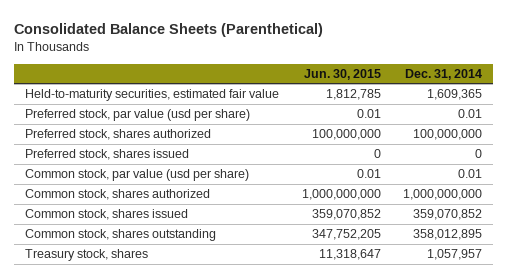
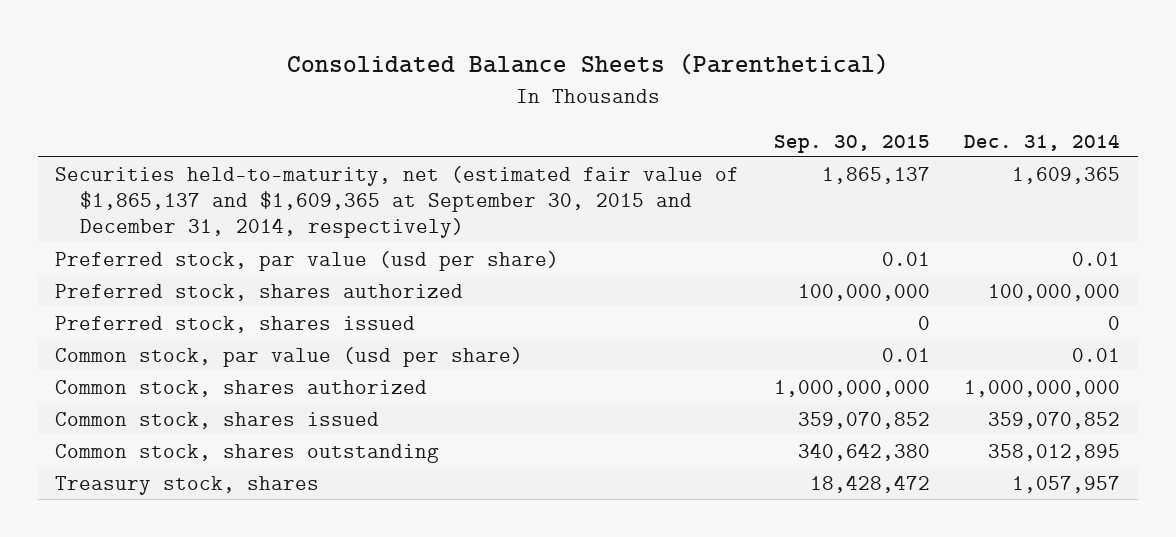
- | Jun. 30, 2015 | Dec. 31, 2014
+ | Sep. 30, 2015 | Dec. 31, 2014
- Held-to-maturity securities, estimated fair value | 1,812,785 | 1,609,365
+ Securities held-to-maturity, net (estimated fair value of $1,865,137 and $1,609,365 at September 30, 2015 and December 31, 2014, respectively) | 1,865,137 | 1,609,365

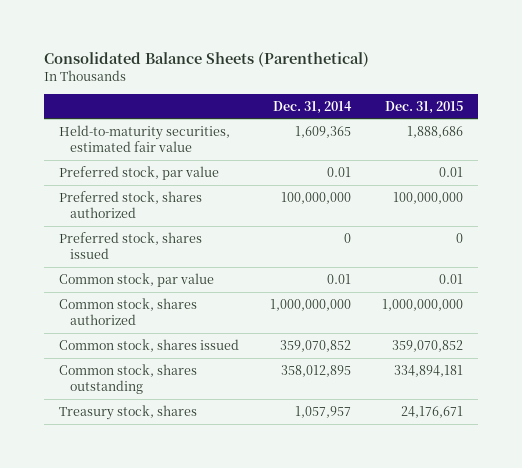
- | Sep. 30, 2015 | Dec. 31, 2014
+ | Dec. 31, 2014 | Dec. 31, 2015
- Securities held-to-maturity, net (estimated fair value of $1,865,137 and $1,609,365 at September 30, 2015 and December 31, 2014, respectively) | 1,865,137 | 1,609,365
- Preferred stock, par value (usd per share) | 0.01 | 0.01
+ Held-to-maturity securities, estimated fair value | 1,609,365 | 1,888,686
+ Preferred stock, par value | 0.01 | 0.01
- Common stock, par value (usd per share) | 0.01 | 0.01
+ Common stock, par value | 0.01 | 0.01

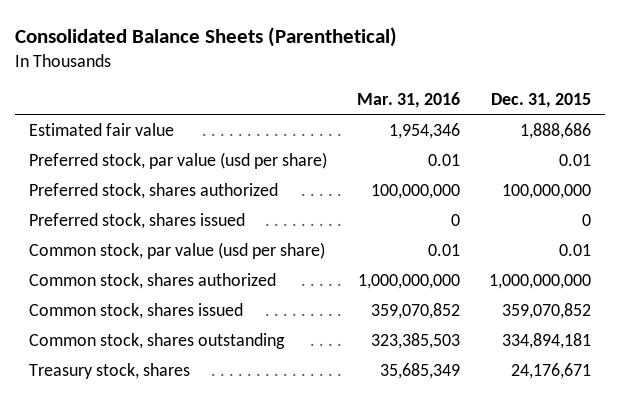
- | Dec. 31, 2014 | Dec. 31, 2015
+ | Mar. 31, 2016 | Dec. 31, 2015
- Held-to-maturity securities, estimated fair value | 1,609,365 | 1,888,686
- Preferred stock, par value | 0.01 | 0.01
+ Estimated fair value | 1,954,346 | 1,888,686
+ Preferred stock, par value (usd per share) | 0.01 | 0.01
- Common stock, par value | 0.01 | 0.01
+ Common stock, par value (usd per share) | 0.01 | 0.01

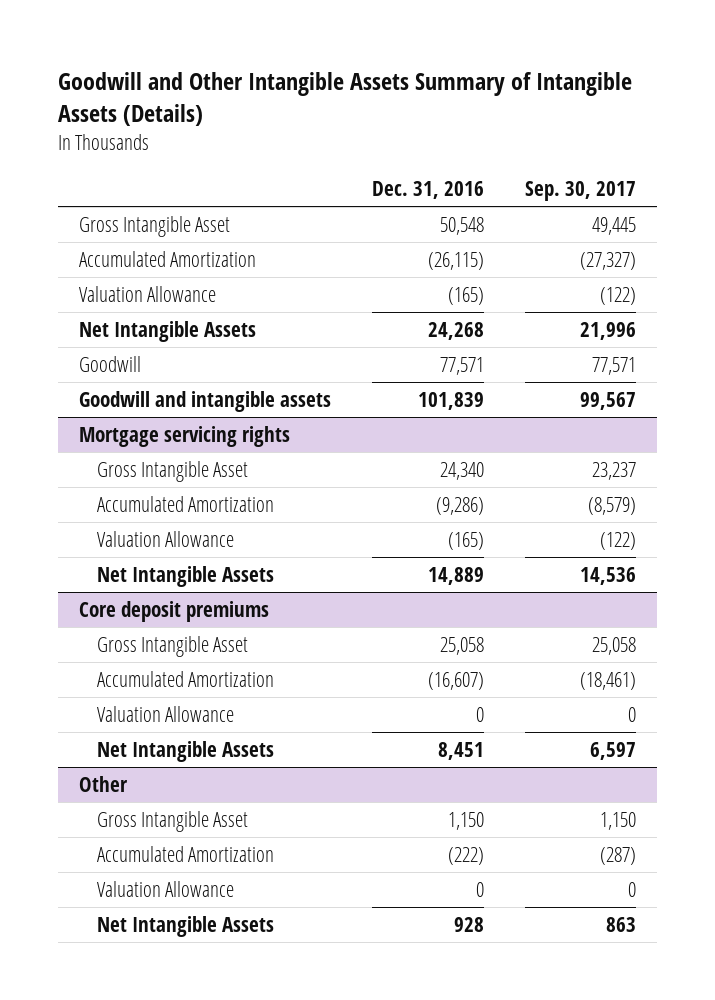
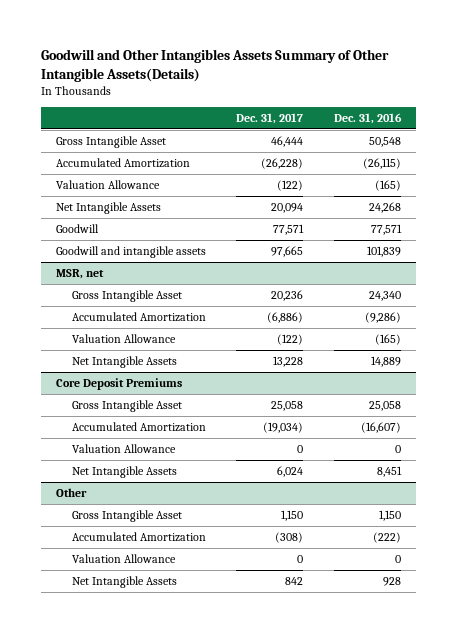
- Goodwill and Other Intangible Assets Summary of Intangible Assets (Details)
+ Goodwill and Other Intangibles Assets Summary of Other Intangible Assets(Details)
- | Dec. 31, 2016 | Sep. 30, 2017
+ | Dec. 31, 2017 | Dec. 31, 2016
- Mortgage servicing rights
+ MSR, net
- Core deposit premiums
+ Core Deposit Premiums

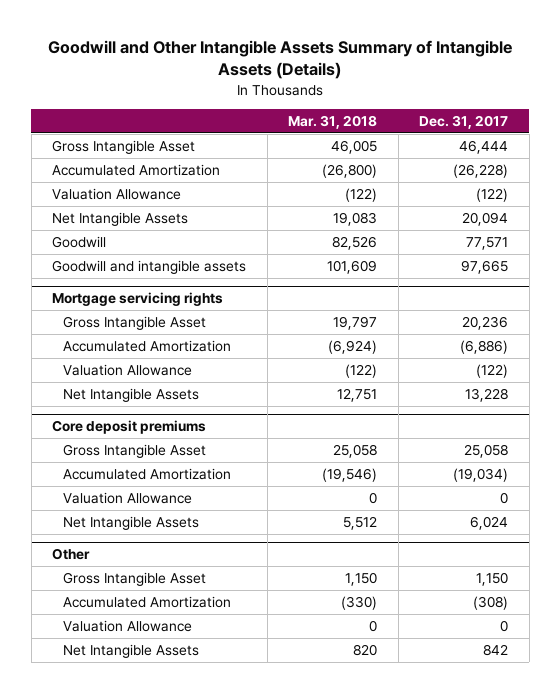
- Goodwill and Other Intangibles Assets Summary of Other Intangible Assets(Details)
+ Goodwill and Other Intangible Assets Summary of Intangible Assets (Details)
- | Dec. 31, 2017 | Dec. 31, 2016
+ | Mar. 31, 2018 | Dec. 31, 2017
- MSR, net
+ Mortgage servicing rights
- Core Deposit Premiums
+ Core deposit premiums

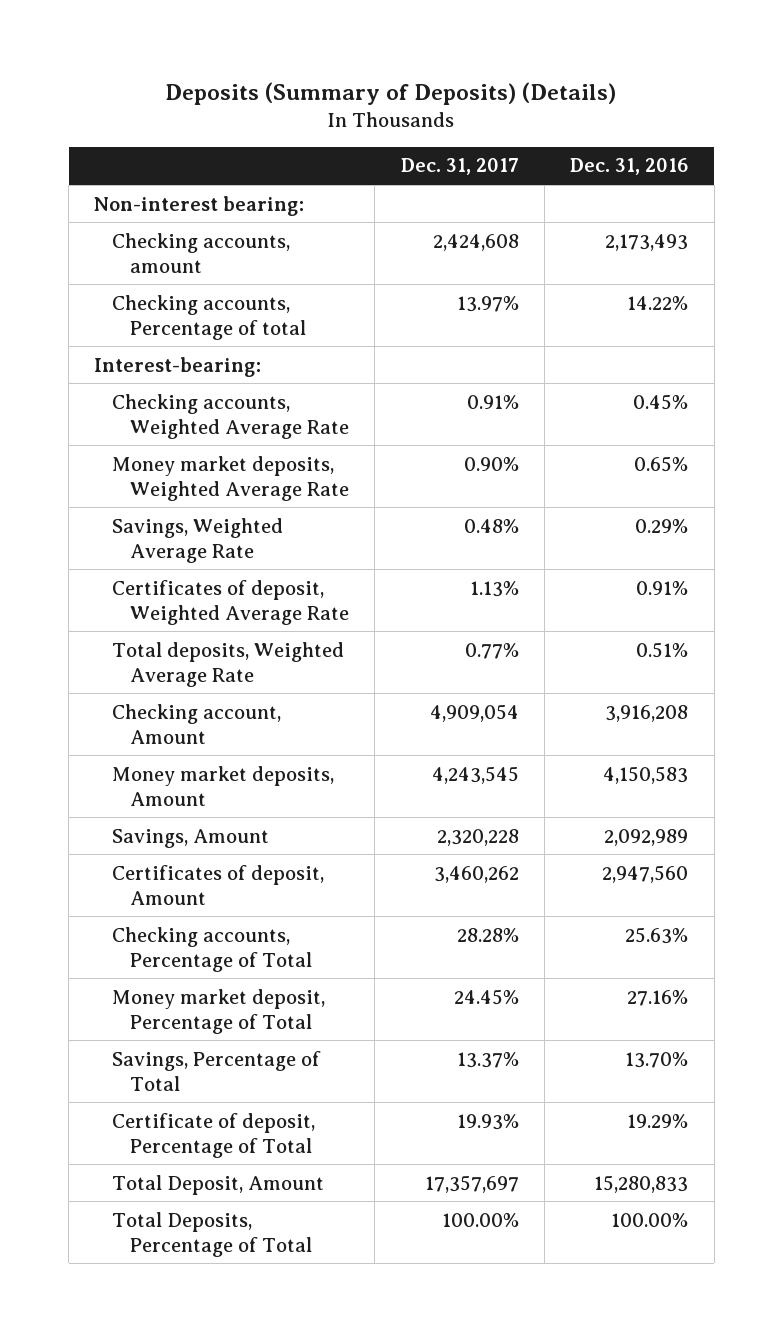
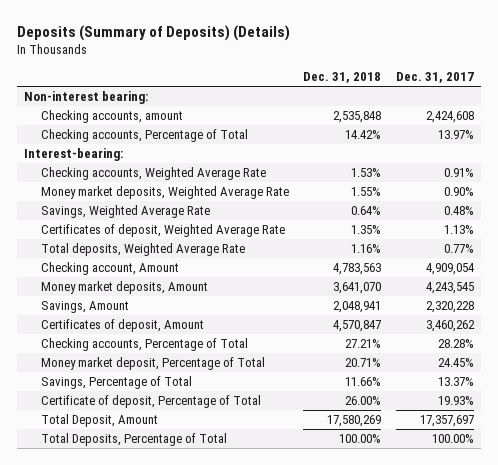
- | Dec. 31, 2017 | Dec. 31, 2016
+ | Dec. 31, 2018 | Dec. 31, 2017
- Checking accounts, Percentage of total | 13.97% | 14.22%
+ Checking accounts, Percentage of Total | 14.42% | 13.97%

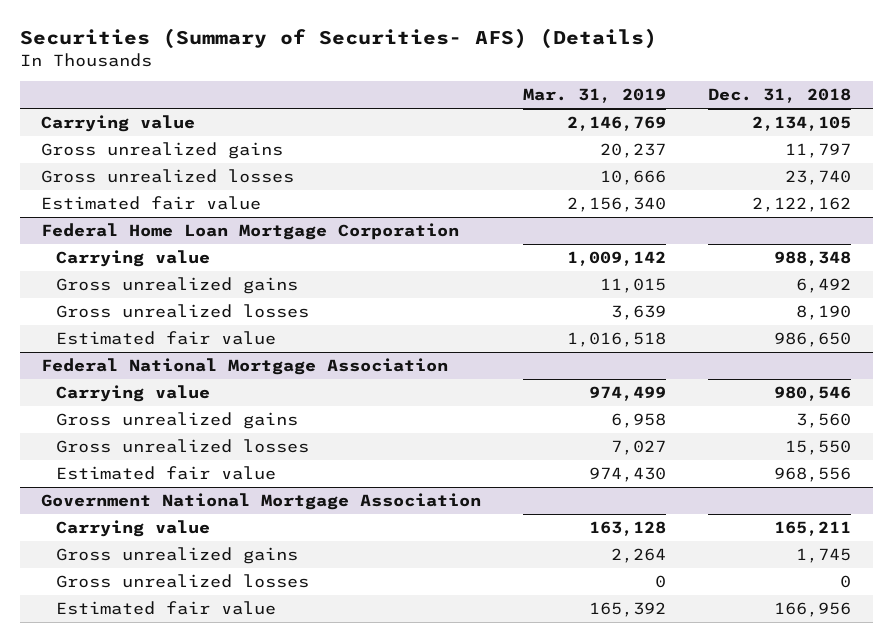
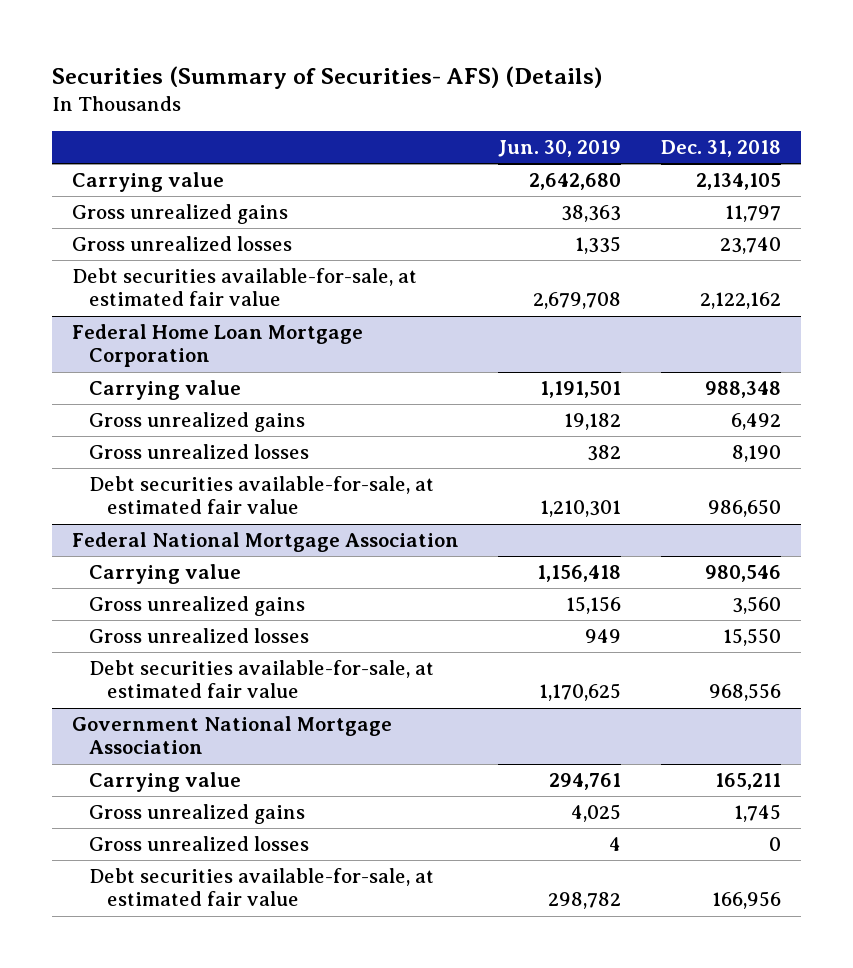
- | Mar. 31, 2019 | Dec. 31, 2018
+ | Jun. 30, 2019 | Dec. 31, 2018
- Estimated fair value | 2,156,340 | 2,122,162
+ Debt securities available-for-sale, at estimated fair value | 2,679,708 | 2,122,162
@ Federal Home Loan Mortgage Corporation
- Estimated fair value | 1,016,518 | 986,650
+ Debt securities available-for-sale, at estimated fair value | 1,210,301 | 986,650
@ Federal National Mortgage Association
- Estimated fair value | 974,430 | 968,556
+ Debt securities available-for-sale, at estimated fair value | 1,170,625 | 968,556
@ Government National Mortgage Association
- Estimated fair value | 165,392 | 166,956
+ Debt securities available-for-sale, at estimated fair value | 298,782 | 166,956

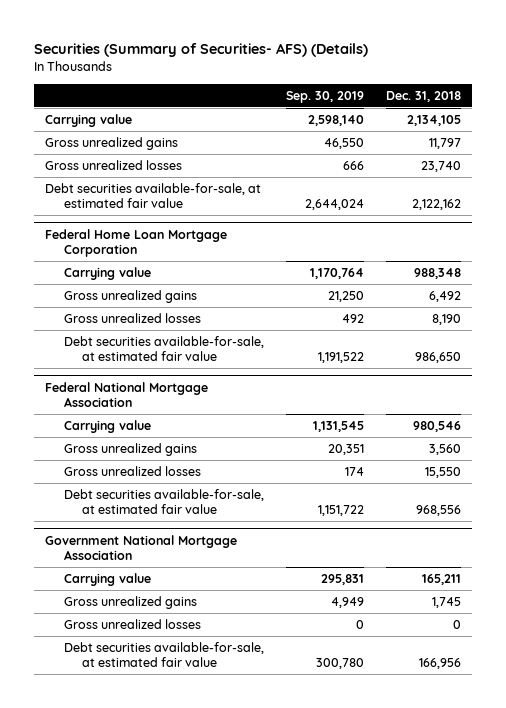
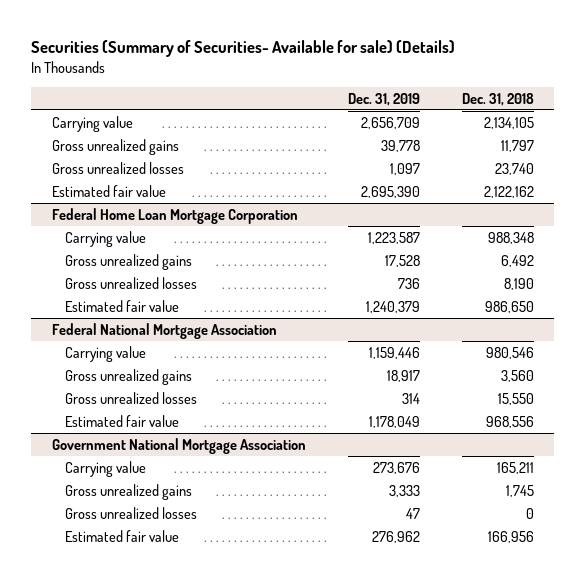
- Securities (Summary of Securities- AFS) (Details)
+ Securities (Summary of Securities- Available for sale) (Details)
- | Sep. 30, 2019 | Dec. 31, 2018
+ | Dec. 31, 2019 | Dec. 31, 2018
- Debt securities available-for-sale, at estimated fair value | 2,644,024 | 2,122,162
+ Estimated fair value | 2,695,390 | 2,122,162
@ Federal Home Loan Mortgage Corporation
- Debt securities available-for-sale, at estimated fair value | 1,191,522 | 986,650
+ Estimated fair value | 1,240,379 | 986,650
@ Federal National Mortgage Association
- Debt securities available-for-sale, at estimated fair value | 1,151,722 | 968,556
+ Estimated fair value | 1,178,049 | 968,556
@ Government National Mortgage Association
- Debt securities available-for-sale, at estimated fair value | 300,780 | 166,956
+ Estimated fair value | 276,962 | 166,956

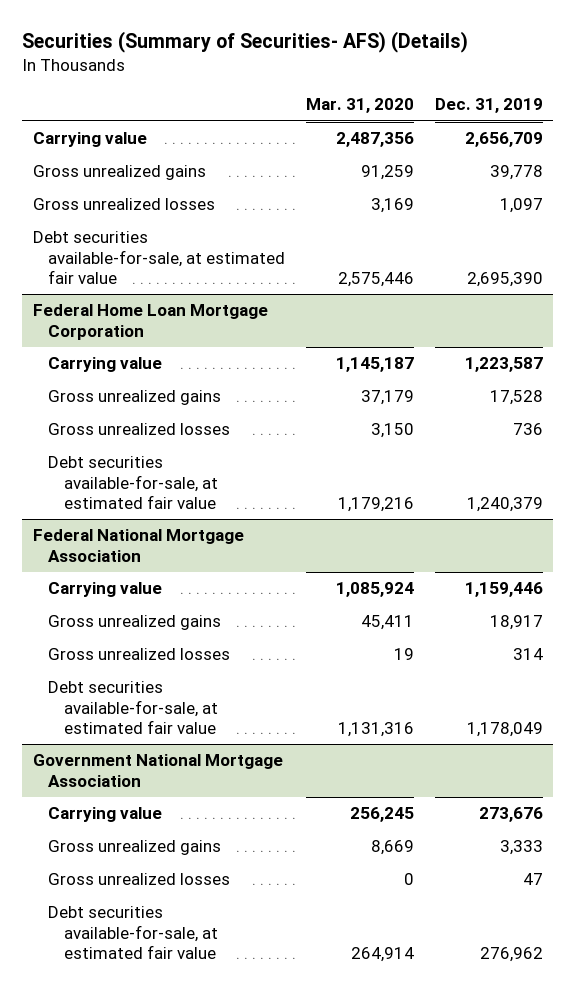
- Securities (Summary of Securities- Available for sale) (Details)
+ Securities (Summary of Securities- AFS) (Details)
- | Dec. 31, 2019 | Dec. 31, 2018
+ | Mar. 31, 2020 | Dec. 31, 2019
- Estimated fair value | 2,695,390 | 2,122,162
+ Debt securities available-for-sale, at estimated fair value | 2,575,446 | 2,695,390
@ Federal Home Loan Mortgage Corporation
- Estimated fair value | 1,240,379 | 986,650
+ Debt securities available-for-sale, at estimated fair value | 1,179,216 | 1,240,379
@ Federal National Mortgage Association
- Estimated fair value | 1,178,049 | 968,556
+ Debt securities available-for-sale, at estimated fair value | 1,131,316 | 1,178,049
@ Government National Mortgage Association
- Estimated fair value | 276,962 | 166,956
+ Debt securities available-for-sale, at estimated fair value | 264,914 | 276,962

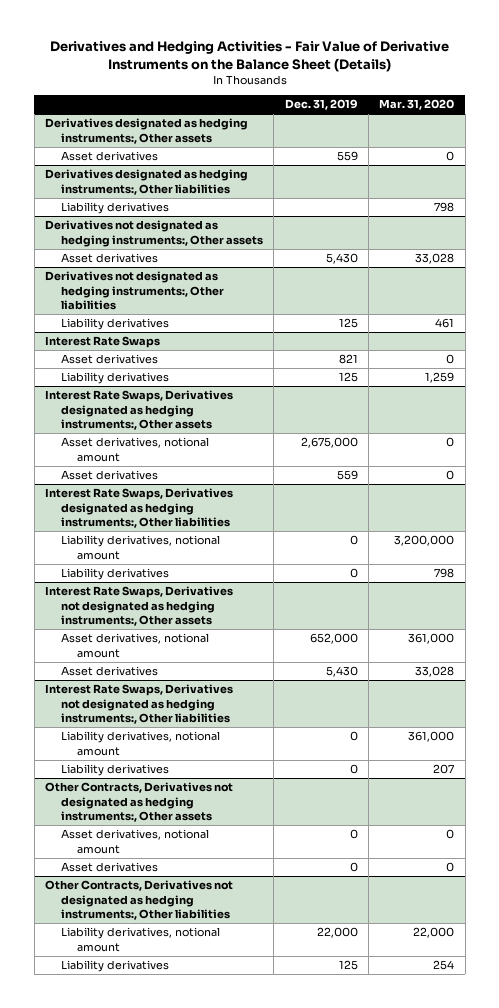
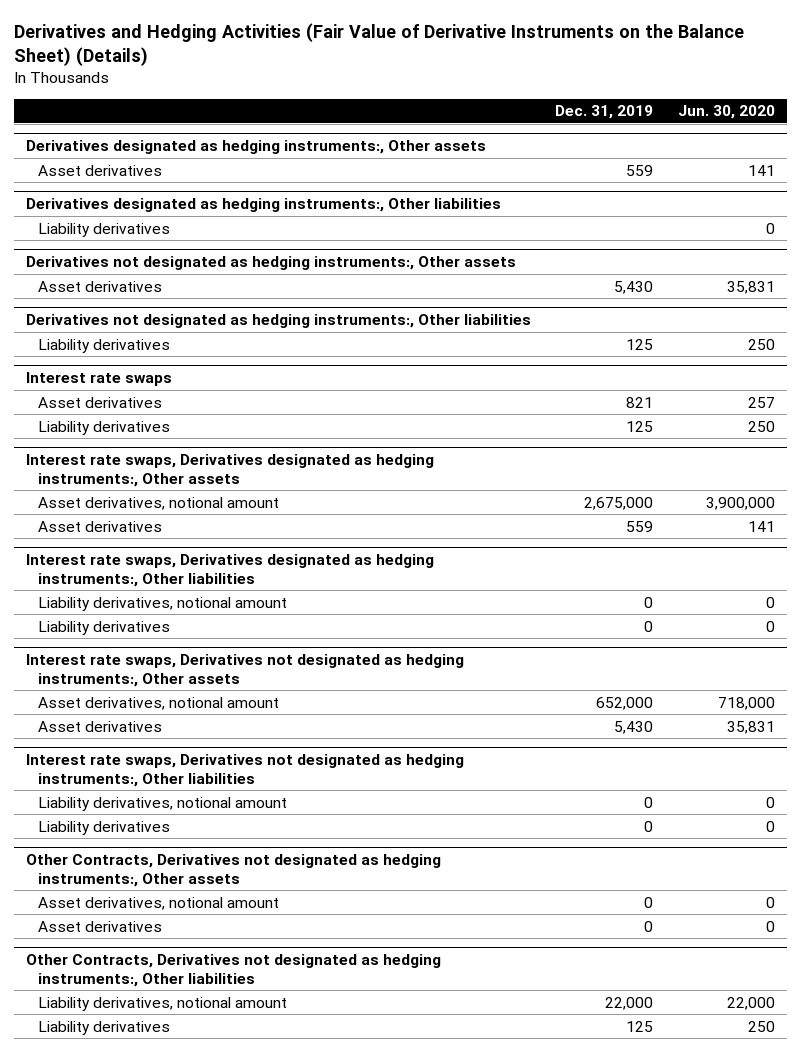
- Derivatives and Hedging Activities - Fair Value of Derivative Instruments on the Balance Sheet (Details)
+ Derivatives and Hedging Activities (Fair Value of Derivative Instruments on the Balance Sheet) (Details)
- | Dec. 31, 2019 | Mar. 31, 2020
+ | Dec. 31, 2019 | Jun. 30, 2020
- Interest Rate Swaps
+ Interest rate swaps
- Interest Rate Swaps, Derivatives designated as hedging instruments:, Other assets
+ Interest rate swaps, Derivatives designated as hedging instruments:, Other assets
- Interest Rate Swaps, Derivatives designated as hedging instruments:, Other liabilities
+ Interest rate swaps, Derivatives designated as hedging instruments:, Other liabilities
- Interest Rate Swaps, Derivatives not designated as hedging instruments:, Other assets
+ Interest rate swaps, Derivatives not designated as hedging instruments:, Other assets
- Interest Rate Swaps, Derivatives not designated as hedging instruments:, Other liabilities
+ Interest rate swaps, Derivatives not designated as hedging instruments:, Other liabilities

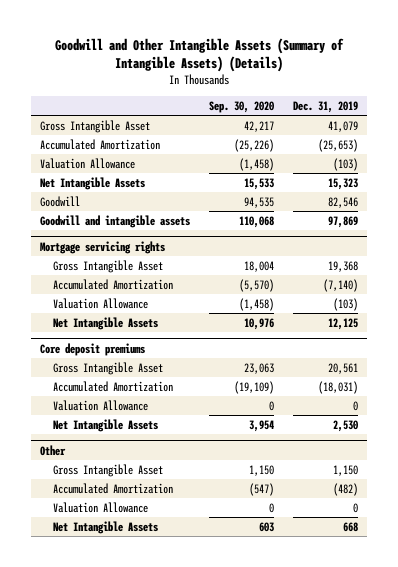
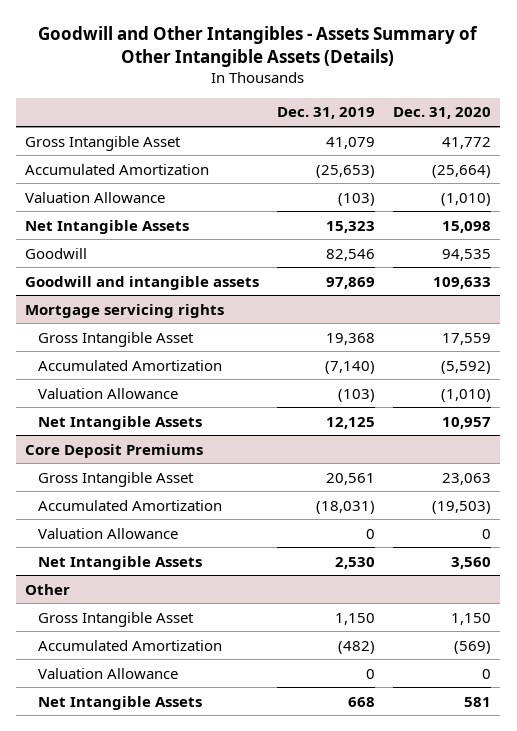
- Goodwill and Other Intangible Assets (Summary of Intangible Assets) (Details)
+ Goodwill and Other Intangibles - Assets Summary of Other Intangible Assets (Details)
- | Sep. 30, 2020 | Dec. 31, 2019
+ | Dec. 31, 2019 | Dec. 31, 2020
- Core deposit premiums
+ Core Deposit Premiums

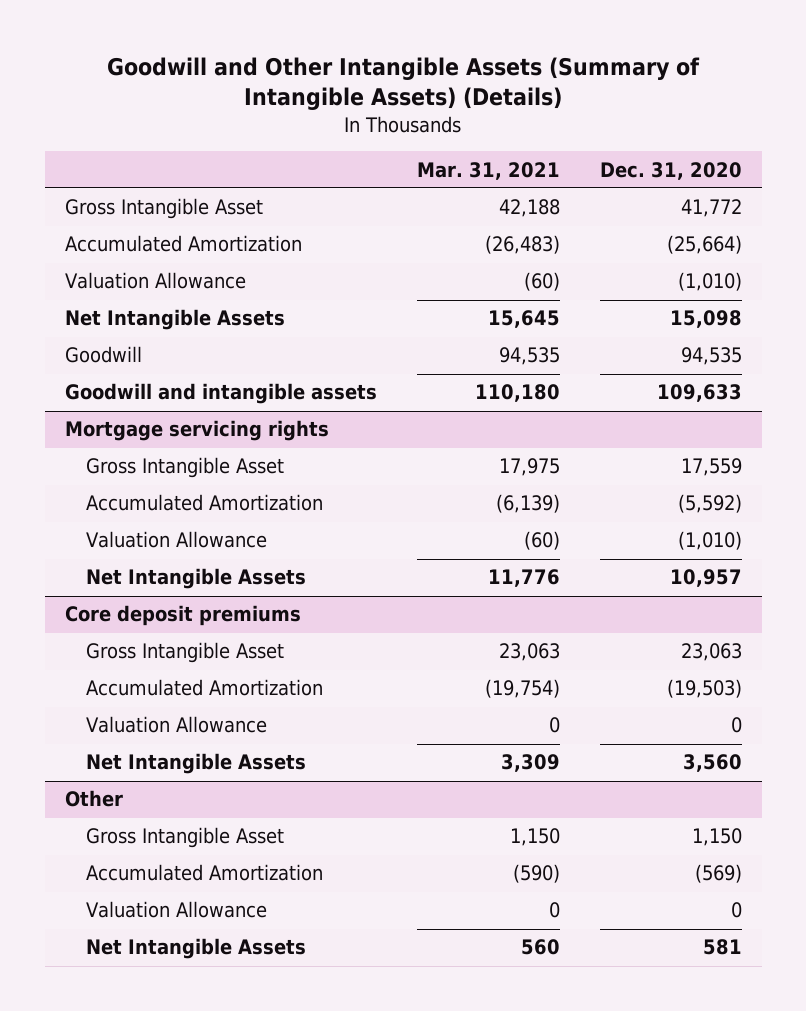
- Goodwill and Other Intangibles - Assets Summary of Other Intangible Assets (Details)
+ Goodwill and Other Intangible Assets (Summary of Intangible Assets) (Details)
- | Dec. 31, 2019 | Dec. 31, 2020
+ | Mar. 31, 2021 | Dec. 31, 2020
- Core Deposit Premiums
+ Core deposit premiums

